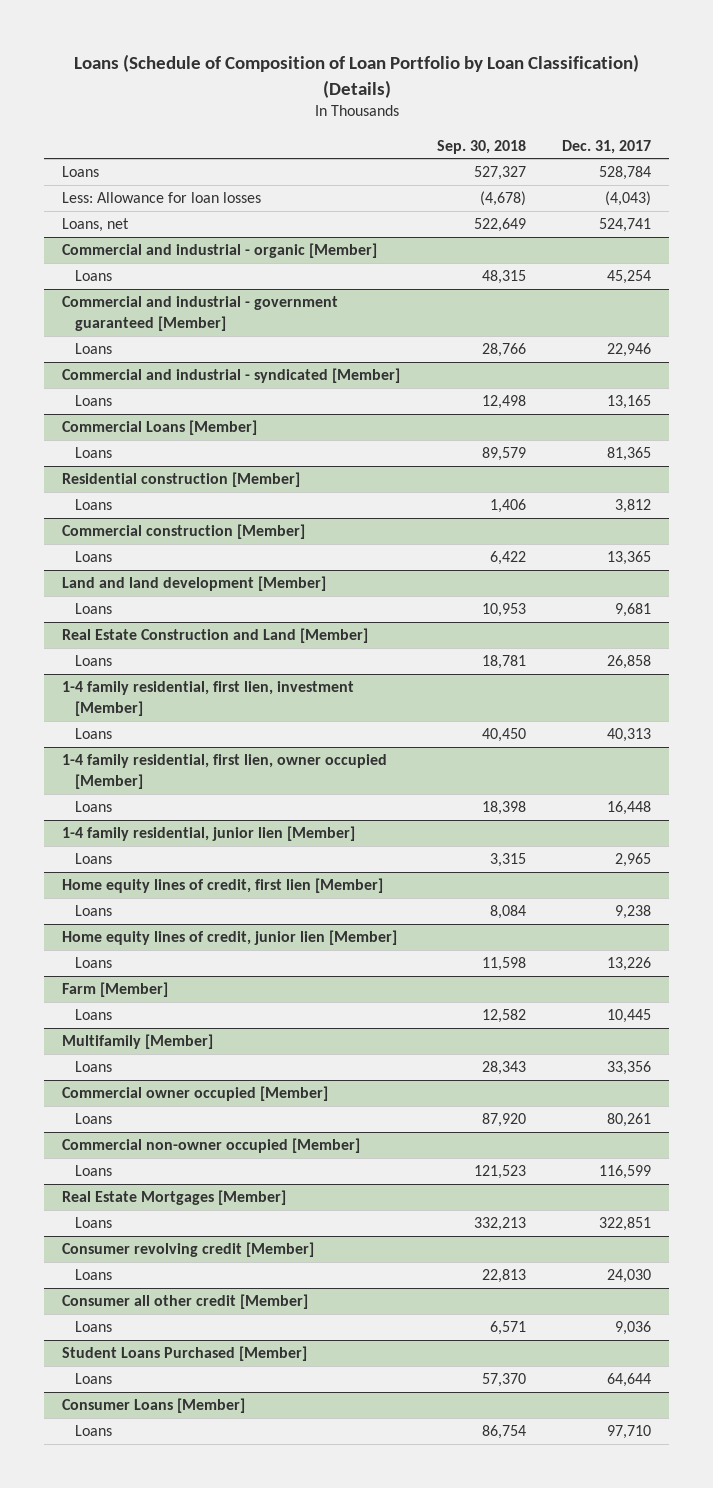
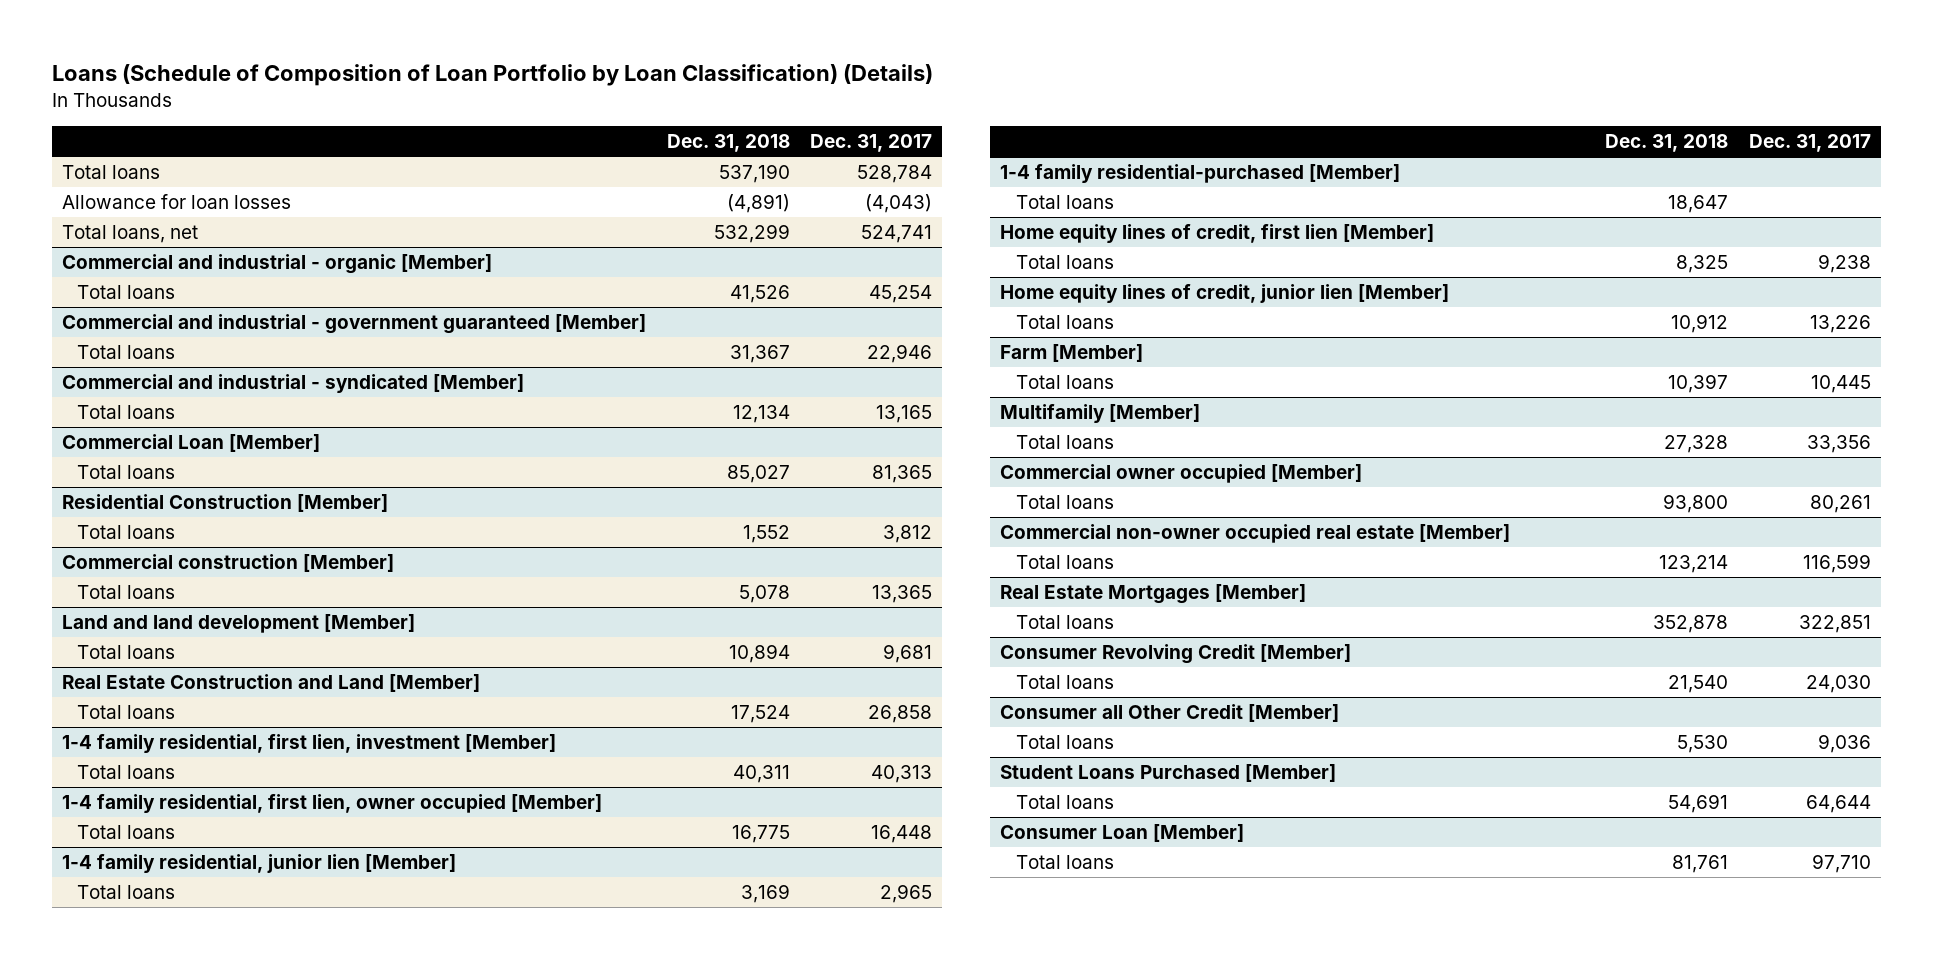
- | Sep. 30, 2018 | Dec. 31, 2017
+ | Dec. 31, 2018 | Dec. 31, 2017
- Loans | 527,327 | 528,784
- Less: Allowance for loan losses | (4,678) | (4,043)
- Loans, net | 522,649 | 524,741
+ Total loans | 537,190 | 528,784
+ Allowance for loan losses | (4,891) | (4,043)
+ Total loans, net | 532,299 | 524,741
@ Commercial and industrial - organic [Member]
- Loans | 48,315 | 45,254
+ Total loans | 41,526 | 45,254
@ Commercial and industrial - government guaranteed [Member]
- Loans | 28,766 | 22,946
+ Total loans | 31,367 | 22,946
@ Commercial and industrial - syndicated [Member]
- Loans | 12,498 | 13,165
- Commercial Loans [Member]
- Loans | 89,579 | 81,365
- Residential construction [Member]
- Loans | 1,406 | 3,812
@ Commercial and industrial - syndicated [Member]
+ Total loans | 12,134 | 13,165
+ Commercial Loan [Member]
+ Total loans | 85,027 | 81,365
+ Residential Construction [Member]
+ Total loans | 1,552 | 3,812
@ Commercial construction [Member]
- Loans | 6,422 | 13,365
+ Total loans | 5,078 | 13,365
@ Land and land development [Member]
- Loans | 10,953 | 9,681
+ Total loans | 10,894 | 9,681
@ Real Estate Construction and Land [Member]
- Loans | 18,781 | 26,858
+ Total loans | 17,524 | 26,858
@ 1-4 family residential, first lien, investment [Member]
- Loans | 40,450 | 40,313
+ Total loans | 40,311 | 40,313
@ 1-4 family residential, first lien, owner occupied [Member]
- Loans | 18,398 | 16,448
+ Total loans | 16,775 | 16,448
@ 1-4 family residential, junior lien [Member]
- Loans | 3,315 | 2,965
+ Total loans | 3,169 | 2,965
+ 1-4 family residential-purchased [Member]
+ Total loans | 18,647 |
@ Home equity lines of credit, first lien [Member]
- Loans | 8,084 | 9,238
+ Total loans | 8,325 | 9,238
@ Home equity lines of credit, junior lien [Member]
- Loans | 11,598 | 13,226
+ Total loans | 10,912 | 13,226
@ Farm [Member]
- Loans | 12,582 | 10,445
+ Total loans | 10,397 | 10,445
@ Multifamily [Member]
- Loans | 28,343 | 33,356
+ Total loans | 27,328 | 33,356
@ Commercial owner occupied [Member]
- Loans | 87,920 | 80,261
- Commercial non-owner occupied [Member]
- Loans | 121,523 | 116,599
@ Commercial owner occupied [Member]
+ Total loans | 93,800 | 80,261
+ Commercial non-owner occupied real estate [Member]
+ Total loans | 123,214 | 116,599
@ Real Estate Mortgages [Member]
- Loans | 332,213 | 322,851
- Consumer revolving credit [Member]
- Loans | 22,813 | 24,030
- Consumer all other credit [Member]
- Loans | 6,571 | 9,036
@ Real Estate Mortgages [Member]
+ Total loans | 352,878 | 322,851
+ Consumer Revolving Credit [Member]
+ Total loans | 21,540 | 24,030
+ Consumer all Other Credit [Member]
+ Total loans | 5,530 | 9,036
@ Student Loans Purchased [Member]
- Loans | 57,370 | 64,644
- Consumer Loans [Member]
- Loans | 86,754 | 97,710
@ Student Loans Purchased [Member]
+ Total loans | 54,691 | 64,644
+ Consumer Loan [Member]
+ Total loans | 81,761 | 97,710

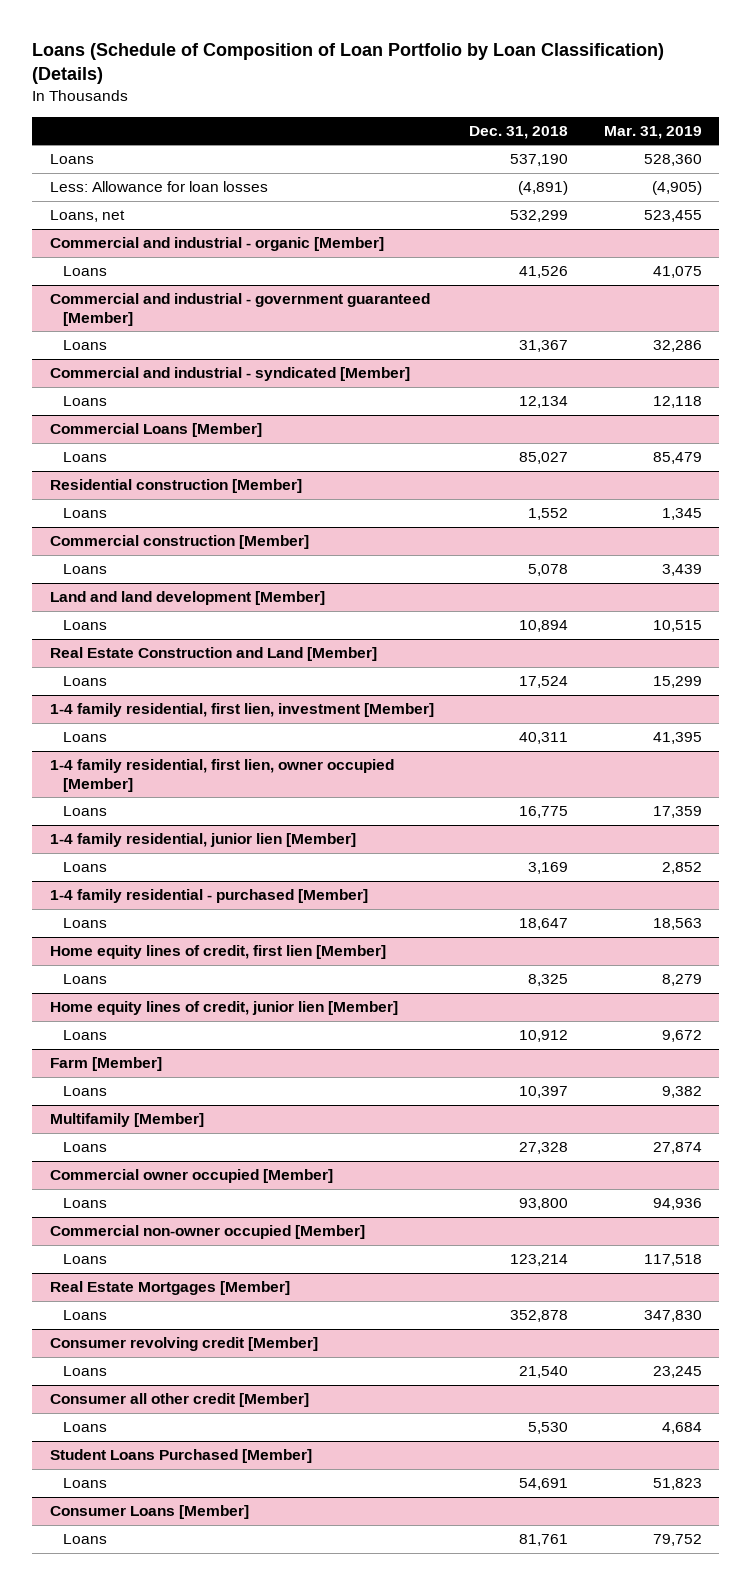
- | Dec. 31, 2018 | Dec. 31, 2017
+ | Dec. 31, 2018 | Mar. 31, 2019
- Total loans | 537,190 | 528,784
- Allowance for loan losses | (4,891) | (4,043)
- Total loans, net | 532,299 | 524,741
+ Loans | 537,190 | 528,360
+ Less: Allowance for loan losses | (4,891) | (4,905)
+ Loans, net | 532,299 | 523,455
@ Commercial and industrial - organic [Member]
- Total loans | 41,526 | 45,254
+ Loans | 41,526 | 41,075
@ Commercial and industrial - government guaranteed [Member]
- Total loans | 31,367 | 22,946
+ Loans | 31,367 | 32,286
@ Commercial and industrial - syndicated [Member]
- Total loans | 12,134 | 13,165
- Commercial Loan [Member]
- Total loans | 85,027 | 81,365
- Residential Construction [Member]
- Total loans | 1,552 | 3,812
@ Commercial and industrial - syndicated [Member]
+ Loans | 12,134 | 12,118
+ Commercial Loans [Member]
+ Loans | 85,027 | 85,479
+ Residential construction [Member]
+ Loans | 1,552 | 1,345
@ Commercial construction [Member]
- Total loans | 5,078 | 13,365
+ Loans | 5,078 | 3,439
@ Land and land development [Member]
- Total loans | 10,894 | 9,681
+ Loans | 10,894 | 10,515
@ Real Estate Construction and Land [Member]
- Total loans | 17,524 | 26,858
+ Loans | 17,524 | 15,299
@ 1-4 family residential, first lien, investment [Member]
- Total loans | 40,311 | 40,313
+ Loans | 40,311 | 41,395
@ 1-4 family residential, first lien, owner occupied [Member]
- Total loans | 16,775 | 16,448
+ Loans | 16,775 | 17,359
@ 1-4 family residential, junior lien [Member]
- Total loans | 3,169 | 2,965
- 1-4 family residential-purchased [Member]
- Total loans | 18,647 |
@ 1-4 family residential, junior lien [Member]
+ Loans | 3,169 | 2,852
+ 1-4 family residential - purchased [Member]
+ Loans | 18,647 | 18,563
@ Home equity lines of credit, first lien [Member]
- Total loans | 8,325 | 9,238
+ Loans | 8,325 | 8,279
@ Home equity lines of credit, junior lien [Member]
- Total loans | 10,912 | 13,226
+ Loans | 10,912 | 9,672
@ Farm [Member]
- Total loans | 10,397 | 10,445
+ Loans | 10,397 | 9,382
@ Multifamily [Member]
- Total loans | 27,328 | 33,356
+ Loans | 27,328 | 27,874
@ Commercial owner occupied [Member]
- Total loans | 93,800 | 80,261
- Commercial non-owner occupied real estate [Member]
- Total loans | 123,214 | 116,599
@ Commercial owner occupied [Member]
+ Loans | 93,800 | 94,936
+ Commercial non-owner occupied [Member]
+ Loans | 123,214 | 117,518
@ Real Estate Mortgages [Member]
- Total loans | 352,878 | 322,851
- Consumer Revolving Credit [Member]
- Total loans | 21,540 | 24,030
- Consumer all Other Credit [Member]
- Total loans | 5,530 | 9,036
@ Real Estate Mortgages [Member]
+ Loans | 352,878 | 347,830
+ Consumer revolving credit [Member]
+ Loans | 21,540 | 23,245
+ Consumer all other credit [Member]
+ Loans | 5,530 | 4,684
@ Student Loans Purchased [Member]
- Total loans | 54,691 | 64,644
- Consumer Loan [Member]
- Total loans | 81,761 | 97,710
@ Student Loans Purchased [Member]
+ Loans | 54,691 | 51,823
+ Consumer Loans [Member]
+ Loans | 81,761 | 79,752

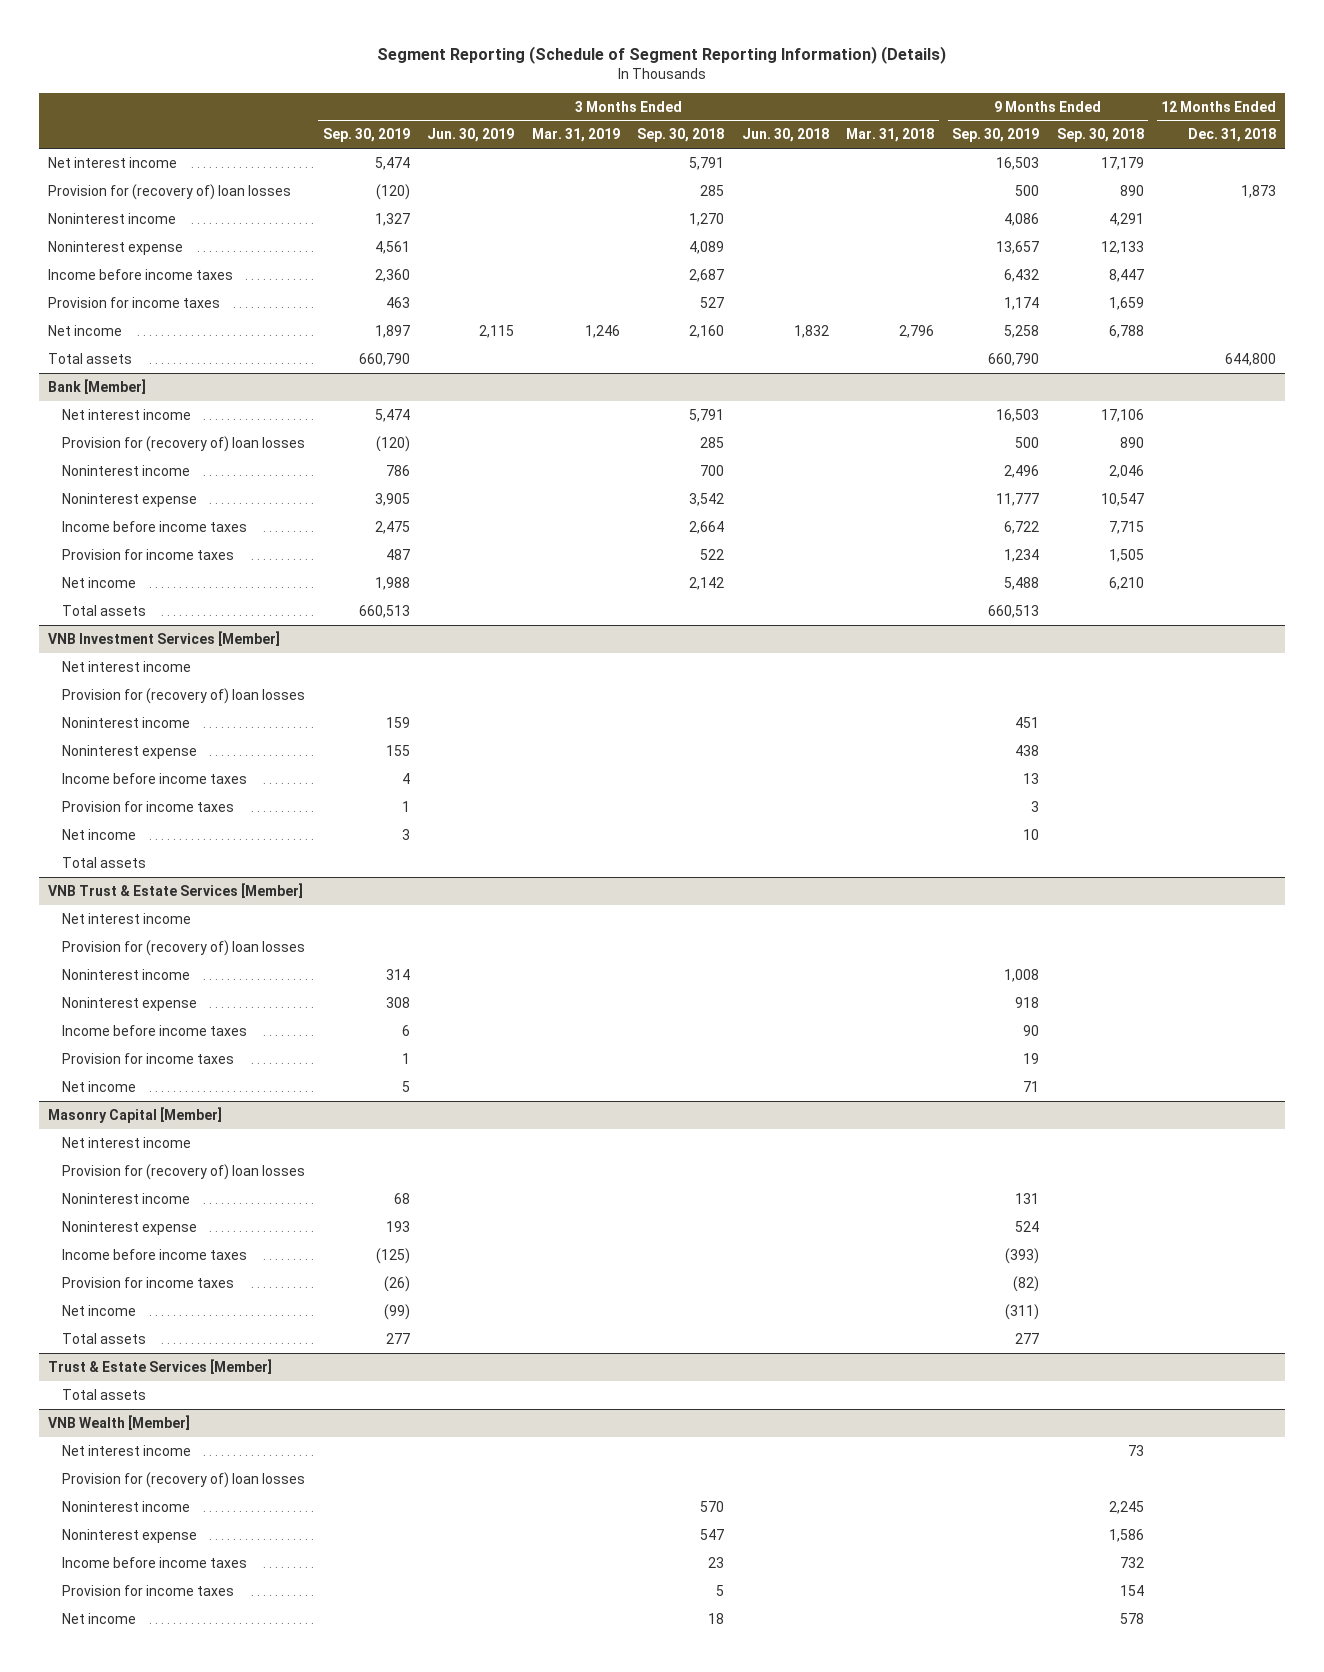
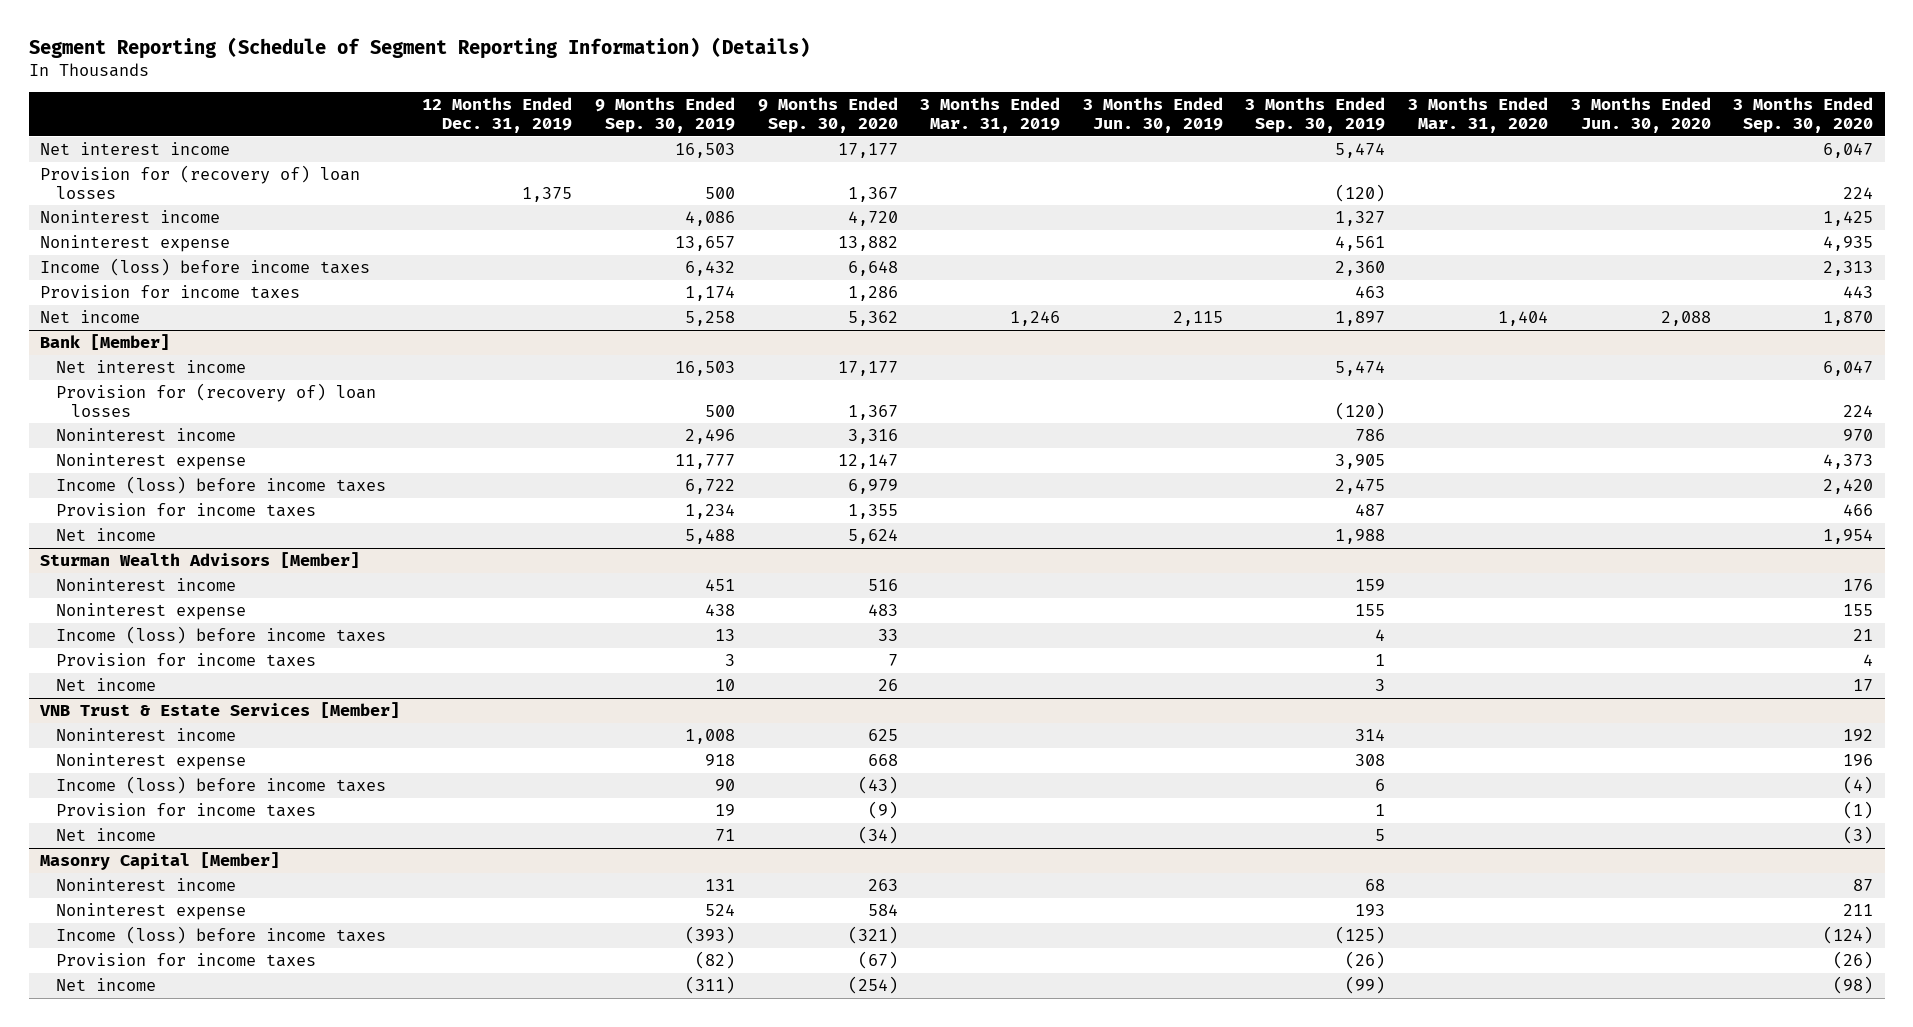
- | 3 Months Ended Sep. 30, 2019 | 3 Months Ended Jun. 30, 2019 | 3 Months Ended Mar. 31, 2019 | 3 Months Ended Sep. 30, 2018 | 3 Months Ended Jun. 30, 2018 | 3 Months Ended Mar. 31, 2018 | 9 Months Ended Sep. 30, 2019 | 9 Months Ended Sep. 30, 2018 | 12 Months Ended Dec. 31, 2018
+ | 12 Months Ended Dec. 31, 2019 | 9 Months Ended Sep. 30, 2019 | 9 Months Ended Sep. 30, 2020 | 3 Months Ended Mar. 31, 2019 | 3 Months Ended Jun. 30, 2019 | 3 Months Ended Sep. 30, 2019 | 3 Months Ended Mar. 31, 2020 | 3 Months Ended Jun. 30, 2020 | 3 Months Ended Sep. 30, 2020
- Income before income taxes | 2,360 | | | 2,687 | | | 6,432 | 8,447 |
+ Income (loss) before income taxes | | 6,432 | 6,648 | | | 2,360 | | | 2,313
- Total assets | 660,790 | | | | | | 660,790 | | 644,800
@ Bank [Member]
- Income before income taxes | 2,475 | | | 2,664 | | | 6,722 | 7,715 |
+ Income (loss) before income taxes | | 6,722 | 6,979 | | | 2,475 | | | 2,420
- Total assets | 660,513 | | | | | | 660,513 | |
- VNB Investment Services [Member]
- Net interest income
- Provision for (recovery of) loan losses
+ Sturman Wealth Advisors [Member]
- Income before income taxes | 4 | | | | | | 13 | |
+ Income (loss) before income taxes | | 13 | 33 | | | 4 | | | 21
- Total assets
@ VNB Trust & Estate Services [Member]
- Net interest income
- Provision for (recovery of) loan losses
- Income before income taxes | 6 | | | | | | 90 | |
+ Income (loss) before income taxes | | 90 | (43) | | | 6 | | | (4)
@ Masonry Capital [Member]
- Net interest income
- Provision for (recovery of) loan losses
- Income before income taxes | (125) | | | | | | (393) | |
+ Income (loss) before income taxes | | (393) | (321) | | | (125) | | | (124)
- Total assets | 277 | | | | | | 277 | |
- Trust & Estate Services [Member]
- Total assets
- VNB Wealth [Member]
- Net interest income | | | | | | | | 73 |
- Provision for (recovery of) loan losses
- Noninterest income | | | | 570 | | | | 2,245 |
- Noninterest expense | | | | 547 | | | | 1,586 |
- Income before income taxes | | | | 23 | | | | 732 |
- Provision for income taxes | | | | 5 | | | | 154 |
- Net income | | | | 18 | | | | 578 |

